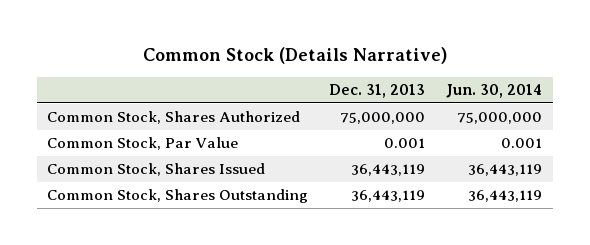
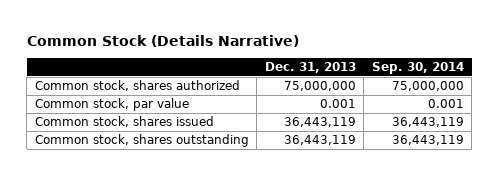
- | Dec. 31, 2013 | Jun. 30, 2014
+ | Dec. 31, 2013 | Sep. 30, 2014
- Common Stock, Shares Authorized | 75,000,000 | 75,000,000
- Common Stock, Par Value | 0.001 | 0.001
- Common Stock, Shares Issued | 36,443,119 | 36,443,119
- Common Stock, Shares Outstanding | 36,443,119 | 36,443,119
+ Common stock, shares authorized | 75,000,000 | 75,000,000
+ Common stock, par value | 0.001 | 0.001
+ Common stock, shares issued | 36,443,119 | 36,443,119
+ Common stock, shares outstanding | 36,443,119 | 36,443,119

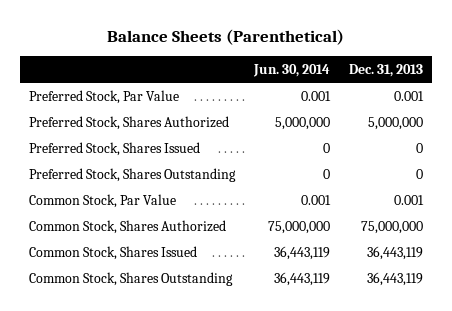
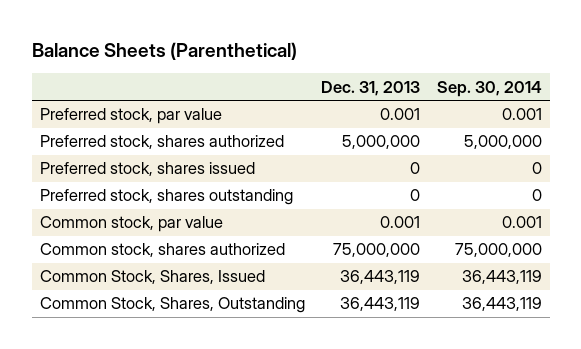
- | Jun. 30, 2014 | Dec. 31, 2013
+ | Dec. 31, 2013 | Sep. 30, 2014
- Preferred Stock, Par Value | 0.001 | 0.001
- Preferred Stock, Shares Authorized | 5,000,000 | 5,000,000
- Preferred Stock, Shares Issued | 0 | 0
- Preferred Stock, Shares Outstanding | 0 | 0
- Common Stock, Par Value | 0.001 | 0.001
- Common Stock, Shares Authorized | 75,000,000 | 75,000,000
- Common Stock, Shares Issued | 36,443,119 | 36,443,119
- Common Stock, Shares Outstanding | 36,443,119 | 36,443,119
+ Preferred stock, par value | 0.001 | 0.001
+ Preferred stock, shares authorized | 5,000,000 | 5,000,000
+ Preferred stock, shares issued | 0 | 0
+ Preferred stock, shares outstanding | 0 | 0
+ Common stock, par value | 0.001 | 0.001
+ Common stock, shares authorized | 75,000,000 | 75,000,000
+ Common Stock, Shares, Issued | 36,443,119 | 36,443,119
+ Common Stock, Shares, Outstanding | 36,443,119 | 36,443,119

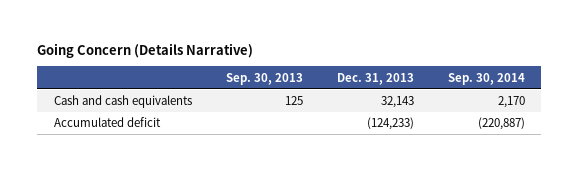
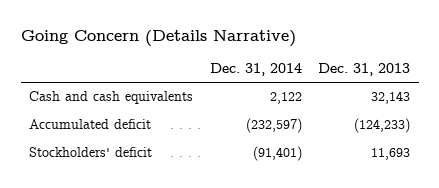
- | Sep. 30, 2013 | Dec. 31, 2013 | Sep. 30, 2014
+ | Dec. 31, 2014 | Dec. 31, 2013
+ Stockholders' deficit | (91,401) | 11,693

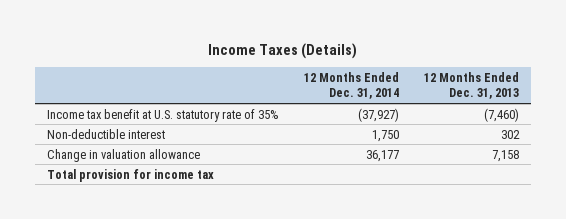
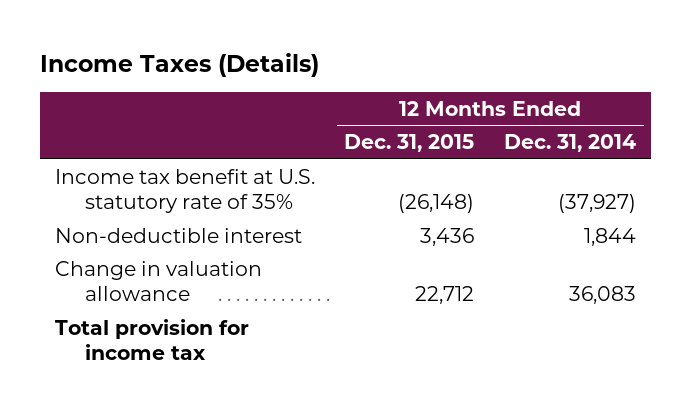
- | 12 Months Ended Dec. 31, 2014 | 12 Months Ended Dec. 31, 2013
+ | 12 Months Ended Dec. 31, 2015 | 12 Months Ended Dec. 31, 2014
- Non-deductible interest | 1,750 | 302
- Change in valuation allowance | 36,177 | 7,158
+ Non-deductible interest | 3,436 | 1,844
+ Change in valuation allowance | 22,712 | 36,083

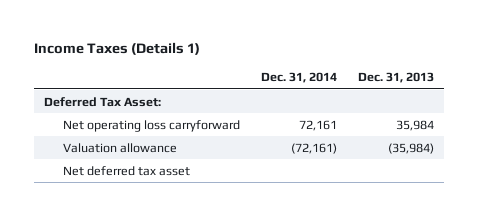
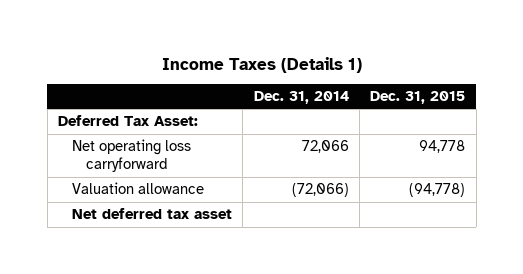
- | Dec. 31, 2014 | Dec. 31, 2013
+ | Dec. 31, 2014 | Dec. 31, 2015
- Net operating loss carryforward | 72,161 | 35,984
- Valuation allowance | (72,161) | (35,984)
+ Net operating loss carryforward | 72,066 | 94,778
+ Valuation allowance | (72,066) | (94,778)

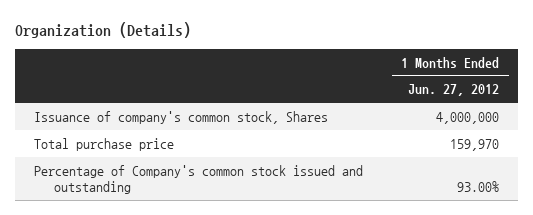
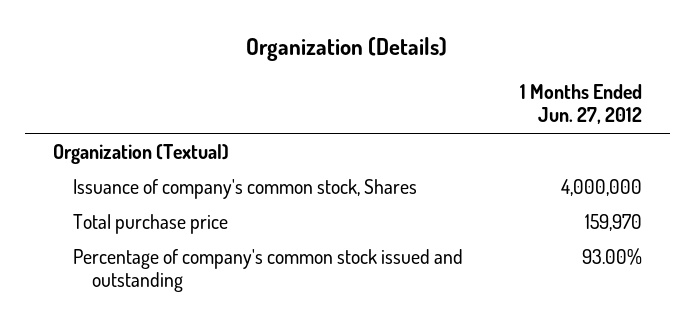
+ Organization (Textual)
- Percentage of Company's common stock issued and outstanding | 93.00%
+ Percentage of company's common stock issued and outstanding | 93.00%

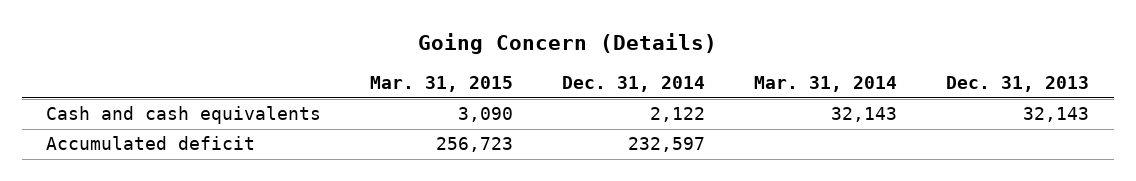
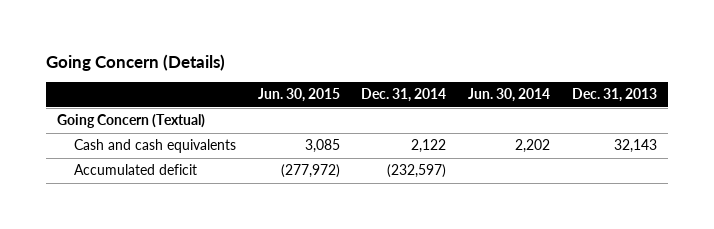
- | Mar. 31, 2015 | Dec. 31, 2014 | Mar. 31, 2014 | Dec. 31, 2013
+ | Jun. 30, 2015 | Dec. 31, 2014 | Jun. 30, 2014 | Dec. 31, 2013
+ Going Concern (Textual)
- Accumulated deficit | 256,723 | 232,597 | |
+ Accumulated deficit | (277,972) | (232,597) | |

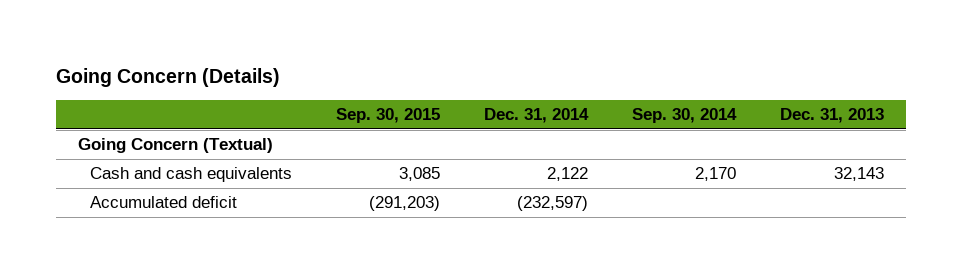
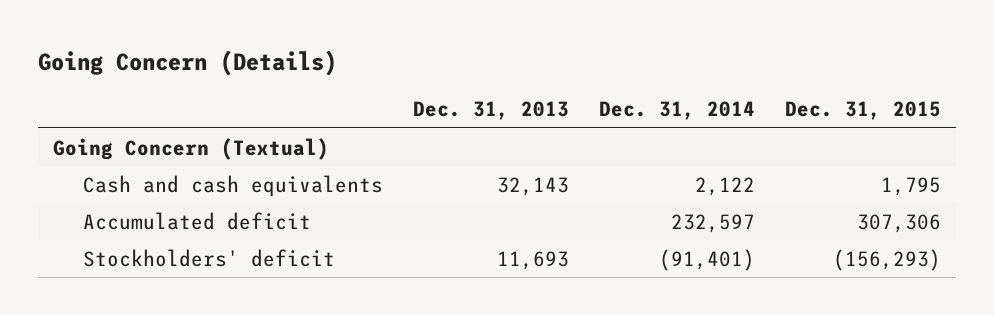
- | Sep. 30, 2015 | Dec. 31, 2014 | Sep. 30, 2014 | Dec. 31, 2013
+ | Dec. 31, 2013 | Dec. 31, 2014 | Dec. 31, 2015
- Accumulated deficit | (291,203) | (232,597) | |
+ Accumulated deficit | | 232,597 | 307,306
+ Stockholders' deficit | 11,693 | (91,401) | (156,293)

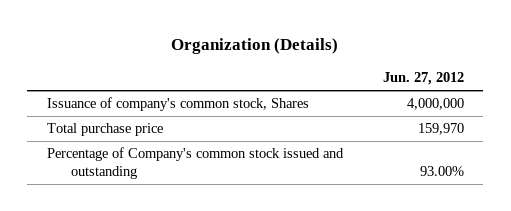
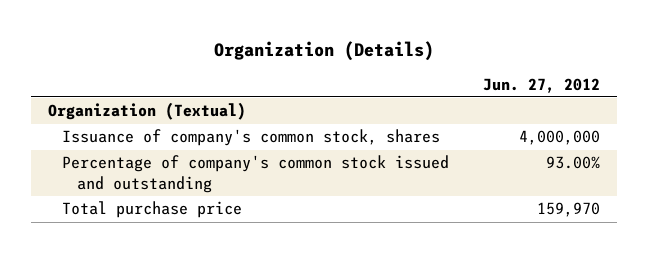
- Issuance of company's common stock, Shares | 4,000,000
+ Organization (Textual)
+ Issuance of company's common stock, shares | 4,000,000
+ Percentage of company's common stock issued and outstanding | 93.00%
- Percentage of Company's common stock issued and outstanding | 93.00%

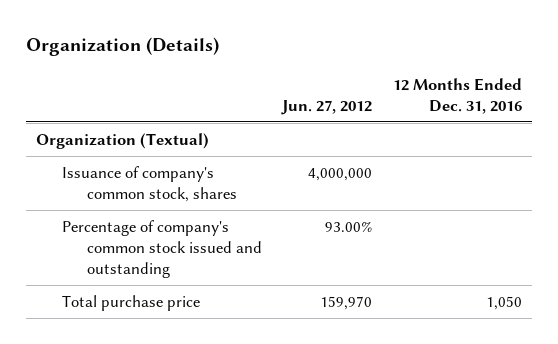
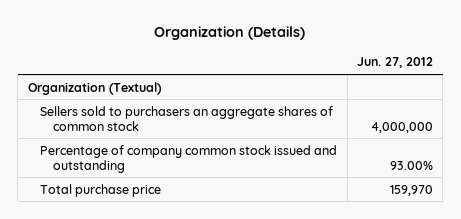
- | Jun. 27, 2012 | 12 Months Ended Dec. 31, 2016
+ | Jun. 27, 2012
- Issuance of company's common stock, shares | 4,000,000 |
- Percentage of company's common stock issued and outstanding | 93.00% |
+ Sellers sold to purchasers an aggregate shares of common stock | 4,000,000
+ Percentage of company common stock issued and outstanding | 93.00%

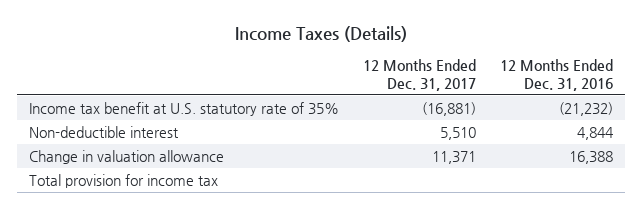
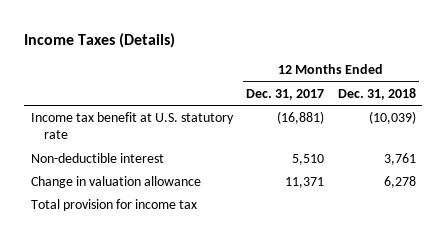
- | 12 Months Ended Dec. 31, 2017 | 12 Months Ended Dec. 31, 2016
+ | 12 Months Ended Dec. 31, 2017 | 12 Months Ended Dec. 31, 2018
- Income tax benefit at U.S. statutory rate of 35% | (16,881) | (21,232)
+ Income tax benefit at U.S. statutory rate | (16,881) | (10,039)

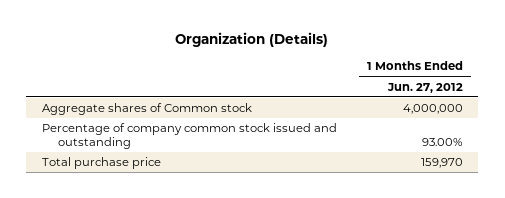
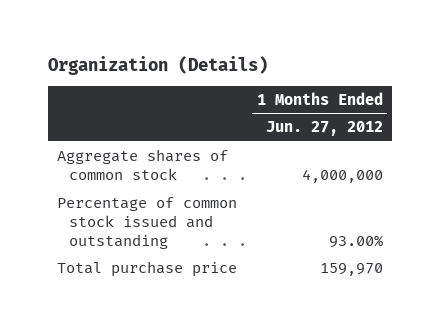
- Aggregate shares of Common stock | 4,000,000
- Percentage of company common stock issued and outstanding | 93.00%
+ Aggregate shares of common stock | 4,000,000
+ Percentage of common stock issued and outstanding | 93.00%

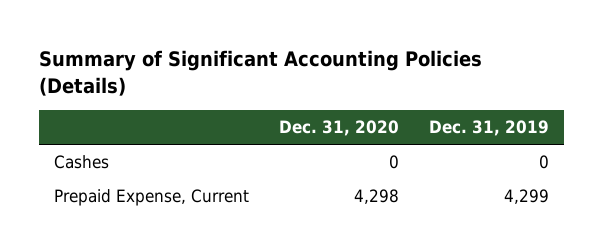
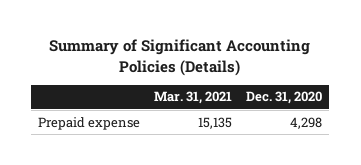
- | Dec. 31, 2020 | Dec. 31, 2019
+ | Mar. 31, 2021 | Dec. 31, 2020
- Cashes | 0 | 0
- Prepaid Expense, Current | 4,298 | 4,299
+ Prepaid expense | 15,135 | 4,298

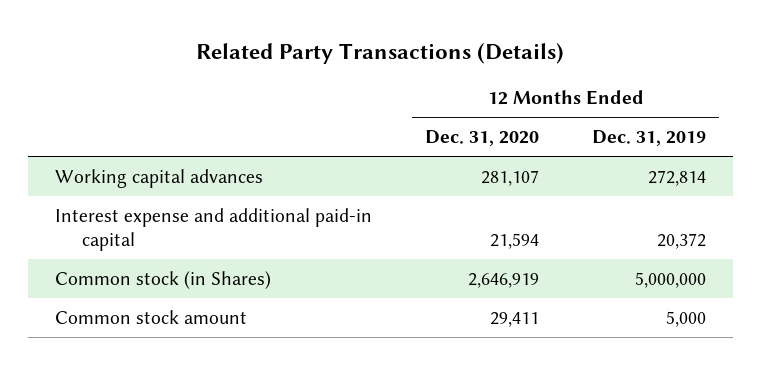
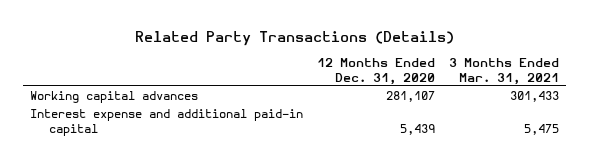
- | 12 Months Ended Dec. 31, 2020 | 12 Months Ended Dec. 31, 2019
+ | 12 Months Ended Dec. 31, 2020 | 3 Months Ended Mar. 31, 2021
- Interest expense and additional paid-in capital | 21,594 | 20,372
- Common stock (in Shares) | 2,646,919 | 5,000,000
- Common stock amount | 29,411 | 5,000
+ Interest expense and additional paid-in capital | 5,439 | 5,475

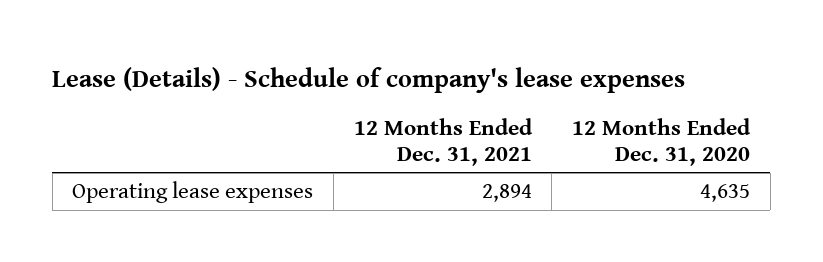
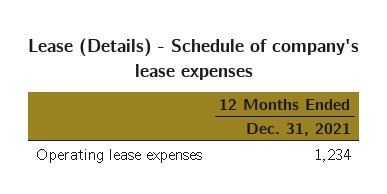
- | 12 Months Ended Dec. 31, 2021 | 12 Months Ended Dec. 31, 2020
+ | 12 Months Ended Dec. 31, 2021
- Operating lease expenses | 2,894 | 4,635
+ Operating lease expenses | 1,234

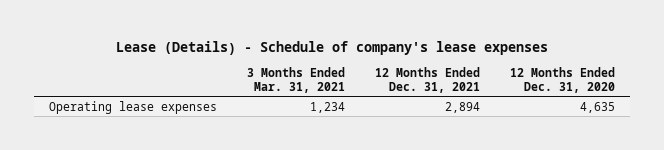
- | 12 Months Ended Dec. 31, 2021
+ | 3 Months Ended Mar. 31, 2021 | 12 Months Ended Dec. 31, 2021 | 12 Months Ended Dec. 31, 2020
- Operating lease expenses | 1,234
+ Operating lease expenses | 1,234 | 2,894 | 4,635

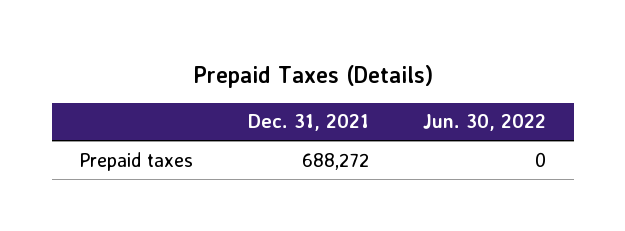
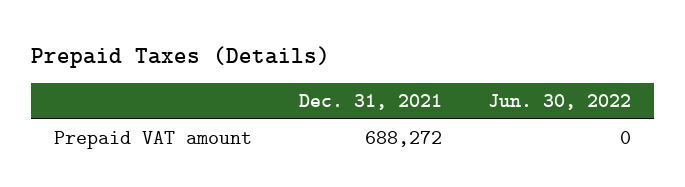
- Prepaid taxes | 688,272 | 0
+ Prepaid VAT amount | 688,272 | 0

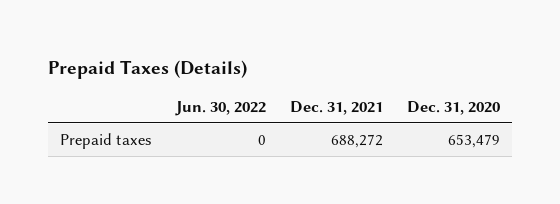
- | Dec. 31, 2021 | Jun. 30, 2022
+ | Jun. 30, 2022 | Dec. 31, 2021 | Dec. 31, 2020
- Prepaid VAT amount | 688,272 | 0
+ Prepaid taxes | 0 | 688,272 | 653,479

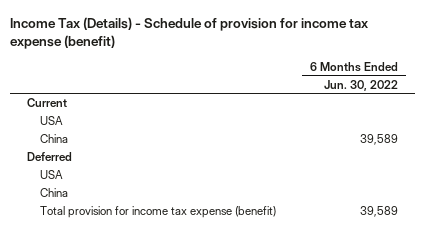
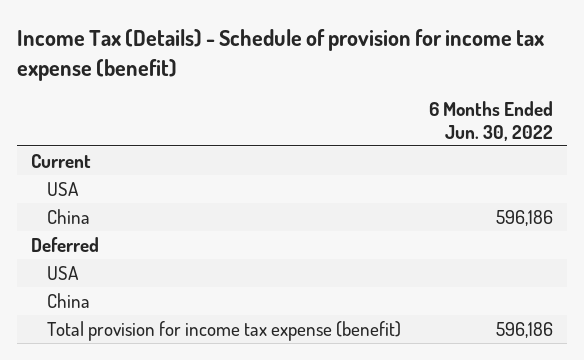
- China | 39,589
+ China | 596,186
- Total provision for income tax expense (benefit) | 39,589
+ Total provision for income tax expense (benefit) | 596,186

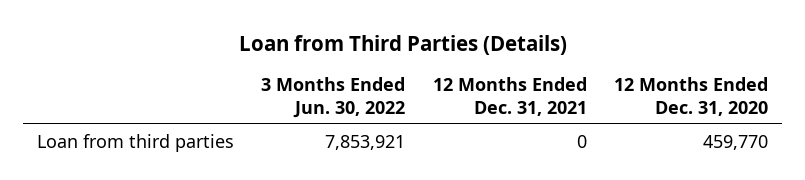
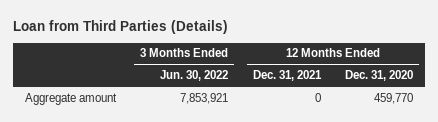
- Loan from third parties | 7,853,921 | 0 | 459,770
+ Aggregate amount | 7,853,921 | 0 | 459,770

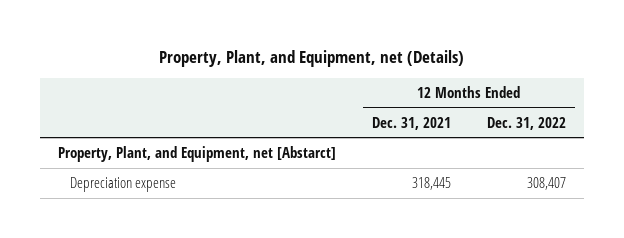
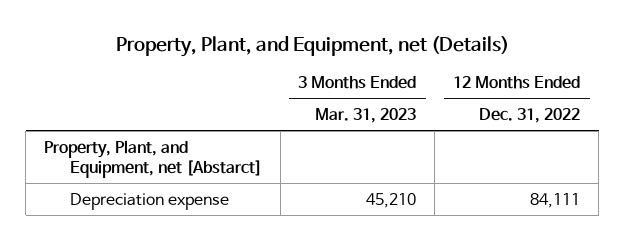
- | 12 Months Ended Dec. 31, 2021 | 12 Months Ended Dec. 31, 2022
+ | 3 Months Ended Mar. 31, 2023 | 12 Months Ended Dec. 31, 2022
- Depreciation expense | 318,445 | 308,407
+ Depreciation expense | 45,210 | 84,111

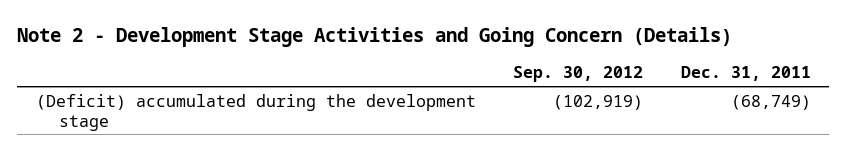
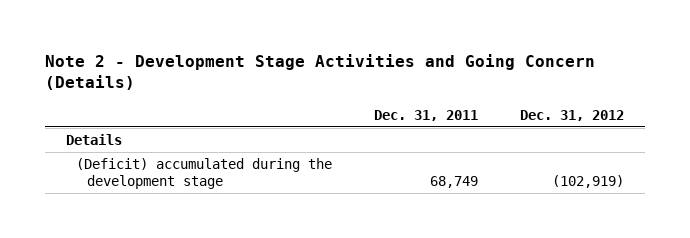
- | Sep. 30, 2012 | Dec. 31, 2011
+ | Dec. 31, 2011 | Dec. 31, 2012
- (Deficit) accumulated during the development stage | (102,919) | (68,749)
+ Details
+ (Deficit) accumulated during the development stage | 68,749 | (102,919)

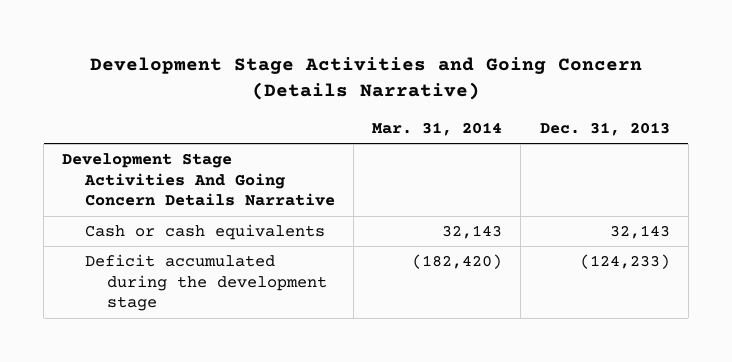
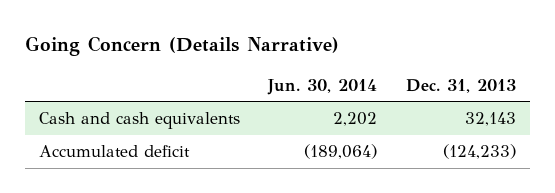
- Development Stage Activities and Going Concern (Details Narrative)
+ Going Concern (Details Narrative)
- | Mar. 31, 2014 | Dec. 31, 2013
+ | Jun. 30, 2014 | Dec. 31, 2013
- Development Stage Activities And Going Concern Details Narrative
- Cash or cash equivalents | 32,143 | 32,143
- Deficit accumulated during the development stage | (182,420) | (124,233)
+ Cash and cash equivalents | 2,202 | 32,143
+ Accumulated deficit | (189,064) | (124,233)

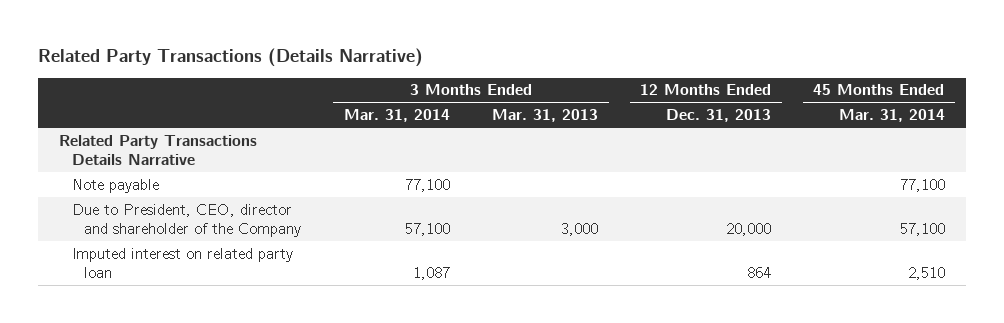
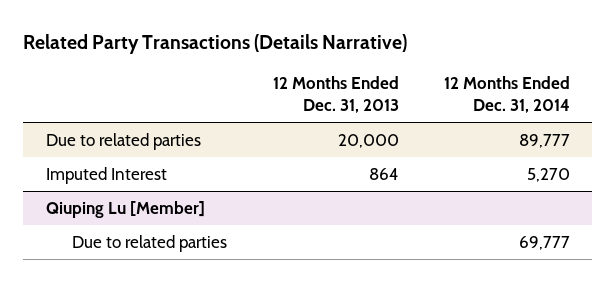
- | 3 Months Ended Mar. 31, 2014 | 3 Months Ended Mar. 31, 2013 | 12 Months Ended Dec. 31, 2013 | 45 Months Ended Mar. 31, 2014
+ | 12 Months Ended Dec. 31, 2013 | 12 Months Ended Dec. 31, 2014
- Related Party Transactions Details Narrative
- Note payable | 77,100 | | | 77,100
- Due to President, CEO, director and shareholder of the Company | 57,100 | 3,000 | 20,000 | 57,100
- Imputed interest on related party loan | 1,087 | | 864 | 2,510
+ Due to related parties | 20,000 | 89,777
+ Imputed Interest | 864 | 5,270
+ Qiuping Lu [Member]
+ Due to related parties | | 69,777

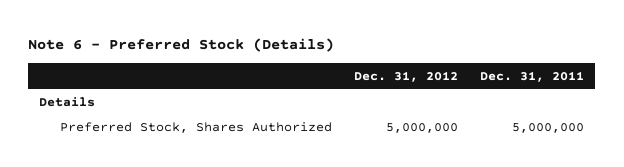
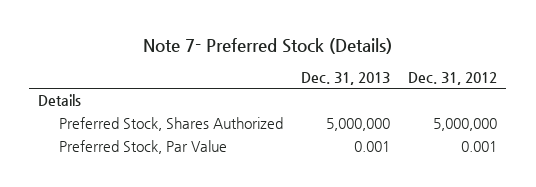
- Note 6 - Preferred Stock (Details)
+ Note 7- Preferred Stock (Details)
- | Dec. 31, 2012 | Dec. 31, 2011
+ | Dec. 31, 2013 | Dec. 31, 2012
+ Preferred Stock, Par Value | 0.001 | 0.001

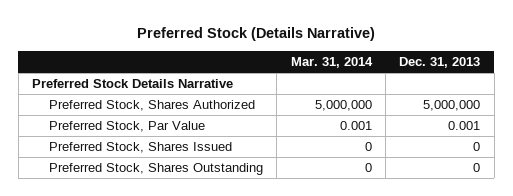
- Note 7- Preferred Stock (Details)
+ Preferred Stock (Details Narrative)
- | Dec. 31, 2013 | Dec. 31, 2012
+ | Mar. 31, 2014 | Dec. 31, 2013
- Details
+ Preferred Stock Details Narrative
+ Preferred Stock, Shares Issued | 0 | 0
+ Preferred Stock, Shares Outstanding | 0 | 0

